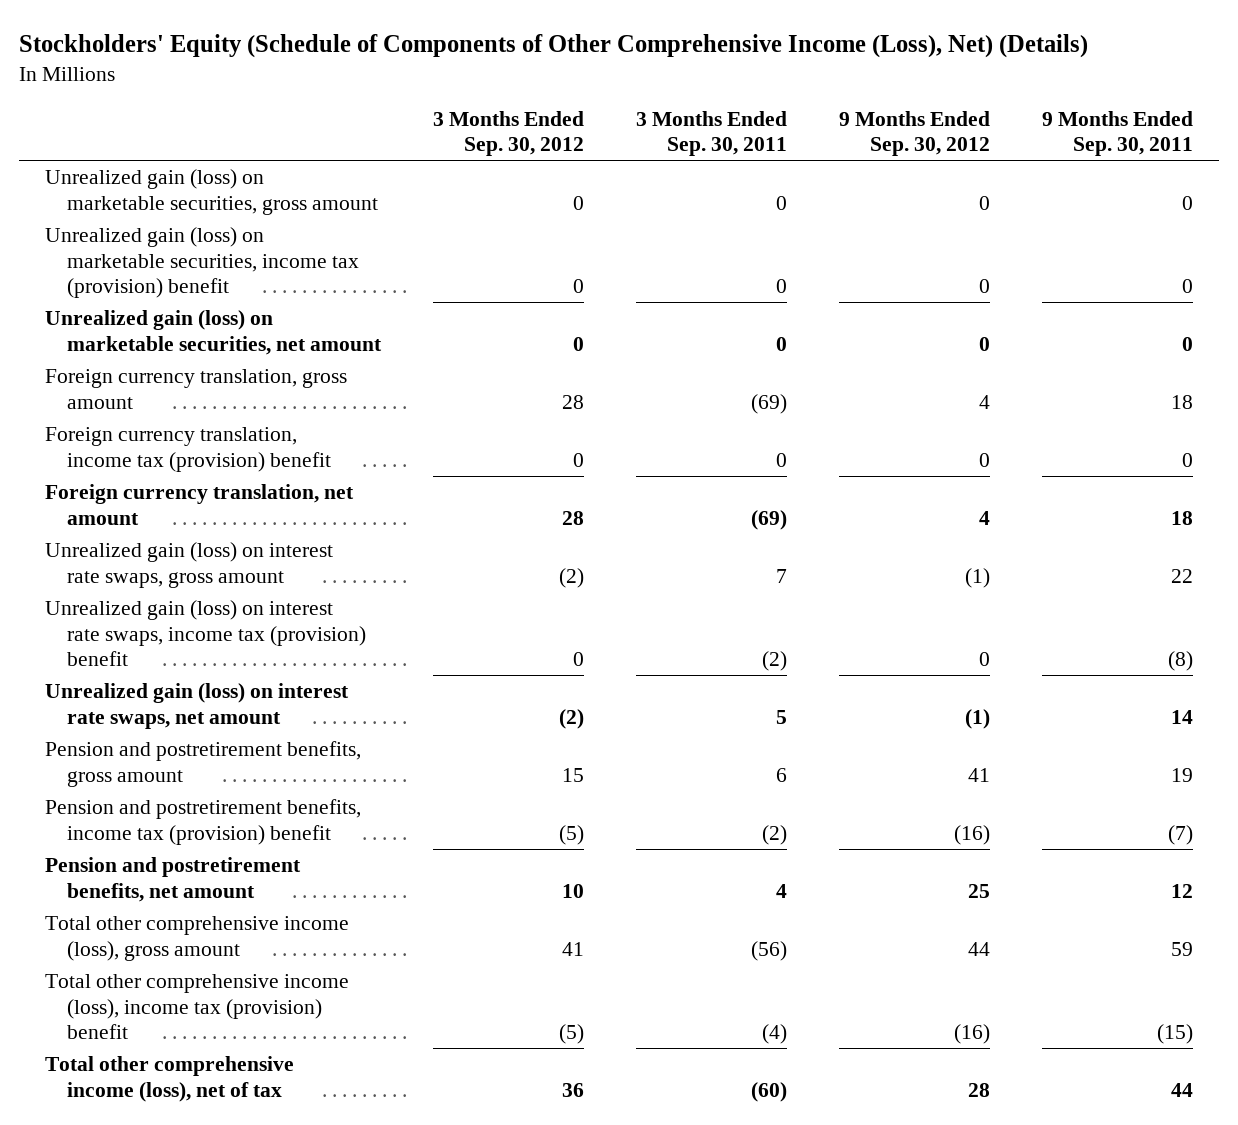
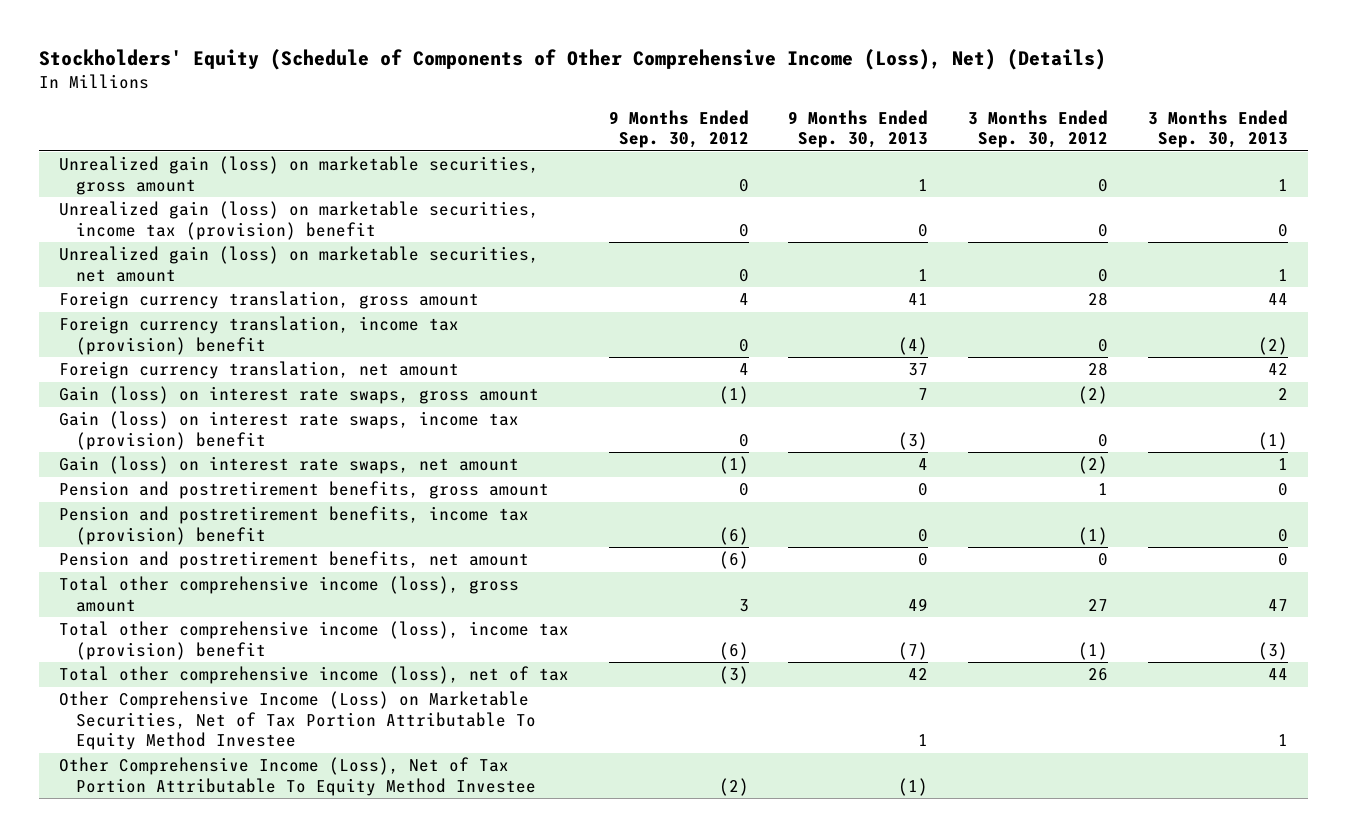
- | 3 Months Ended Sep. 30, 2012 | 3 Months Ended Sep. 30, 2011 | 9 Months Ended Sep. 30, 2012 | 9 Months Ended Sep. 30, 2011
+ | 9 Months Ended Sep. 30, 2012 | 9 Months Ended Sep. 30, 2013 | 3 Months Ended Sep. 30, 2012 | 3 Months Ended Sep. 30, 2013
- Unrealized gain (loss) on interest rate swaps, gross amount | (2) | 7 | (1) | 22
- Unrealized gain (loss) on interest rate swaps, income tax (provision) benefit | 0 | (2) | 0 | (8)
- Unrealized gain (loss) on interest rate swaps, net amount | (2) | 5 | (1) | 14
- Pension and postretirement benefits, gross amount | 15 | 6 | 41 | 19
- Pension and postretirement benefits, income tax (provision) benefit | (5) | (2) | (16) | (7)
- Pension and postretirement benefits, net amount | 10 | 4 | 25 | 12
- Total other comprehensive income (loss), gross amount | 41 | (56) | 44 | 59
- Total other comprehensive income (loss), income tax (provision) benefit | (5) | (4) | (16) | (15)
- Total other comprehensive income (loss), net of tax | 36 | (60) | 28 | 44
+ Gain (loss) on interest rate swaps, gross amount | (1) | 7 | (2) | 2
+ Gain (loss) on interest rate swaps, income tax (provision) benefit | 0 | (3) | 0 | (1)
+ Gain (loss) on interest rate swaps, net amount | (1) | 4 | (2) | 1
+ Pension and postretirement benefits, gross amount | 0 | 0 | 1 | 0
+ Pension and postretirement benefits, income tax (provision) benefit | (6) | 0 | (1) | 0
+ Pension and postretirement benefits, net amount | (6) | 0 | 0 | 0
+ Total other comprehensive income (loss), gross amount | 3 | 49 | 27 | 47
+ Total other comprehensive income (loss), income tax (provision) benefit | (6) | (7) | (1) | (3)
+ Total other comprehensive income (loss), net of tax | (3) | 42 | 26 | 44
+ Other Comprehensive Income (Loss) on Marketable Securities, Net of Tax Portion Attributable To Equity Method Investee | | 1 | | 1
+ Other Comprehensive Income (Loss), Net of Tax Portion Attributable To Equity Method Investee | (2) | (1) | |

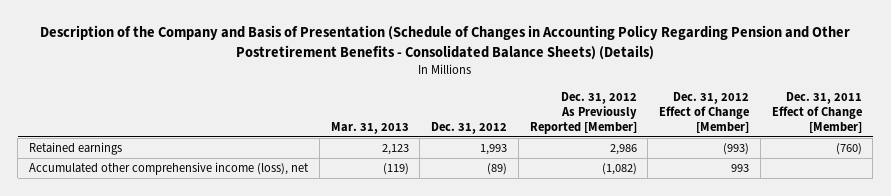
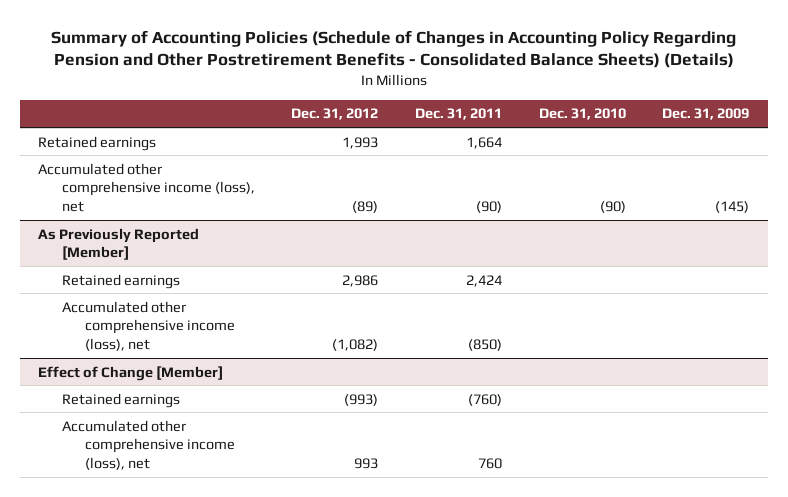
- Description of the Company and Basis of Presentation (Schedule of Changes in Accounting Policy Regarding Pension and Other Postretirement Benefits - Consolidated Balance Sheets) (Details)
+ Summary of Accounting Policies (Schedule of Changes in Accounting Policy Regarding Pension and Other Postretirement Benefits - Consolidated Balance Sheets) (Details)
- | Mar. 31, 2013 | Dec. 31, 2012 | Dec. 31, 2012 As Previously Reported [Member] | Dec. 31, 2012 Effect of Change [Member] | Dec. 31, 2011 Effect of Change [Member]
+ | Dec. 31, 2012 | Dec. 31, 2011 | Dec. 31, 2010 | Dec. 31, 2009
+ As Previously Reported [Member]
+ Retained earnings | 2,986 | 2,424 | |
+ Accumulated other comprehensive income (loss), net | (1,082) | (850) | |
+ Effect of Change [Member]
+ Retained earnings | (993) | (760) | |
+ Accumulated other comprehensive income (loss), net | 993 | 760 | |

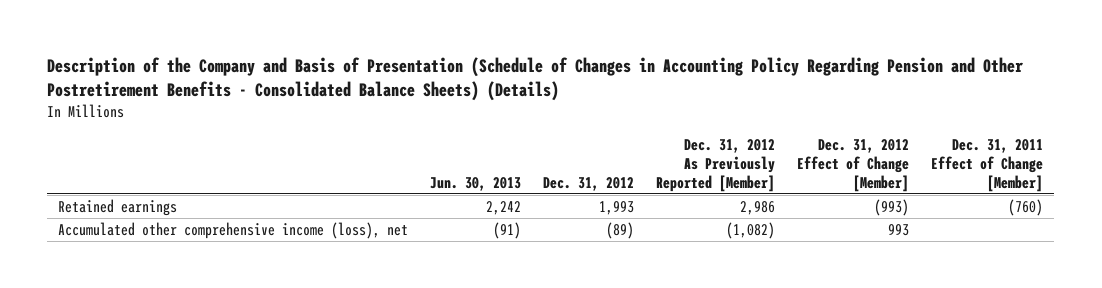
- Summary of Accounting Policies (Schedule of Changes in Accounting Policy Regarding Pension and Other Postretirement Benefits - Consolidated Balance Sheets) (Details)
+ Description of the Company and Basis of Presentation (Schedule of Changes in Accounting Policy Regarding Pension and Other Postretirement Benefits - Consolidated Balance Sheets) (Details)
- | Dec. 31, 2012 | Dec. 31, 2011 | Dec. 31, 2010 | Dec. 31, 2009
+ | Jun. 30, 2013 | Dec. 31, 2012 | Dec. 31, 2012 As Previously Reported [Member] | Dec. 31, 2012 Effect of Change [Member] | Dec. 31, 2011 Effect of Change [Member]
- As Previously Reported [Member]
- Retained earnings | 2,986 | 2,424 | |
- Accumulated other comprehensive income (loss), net | (1,082) | (850) | |
- Effect of Change [Member]
- Retained earnings | (993) | (760) | |
- Accumulated other comprehensive income (loss), net | 993 | 760 | |

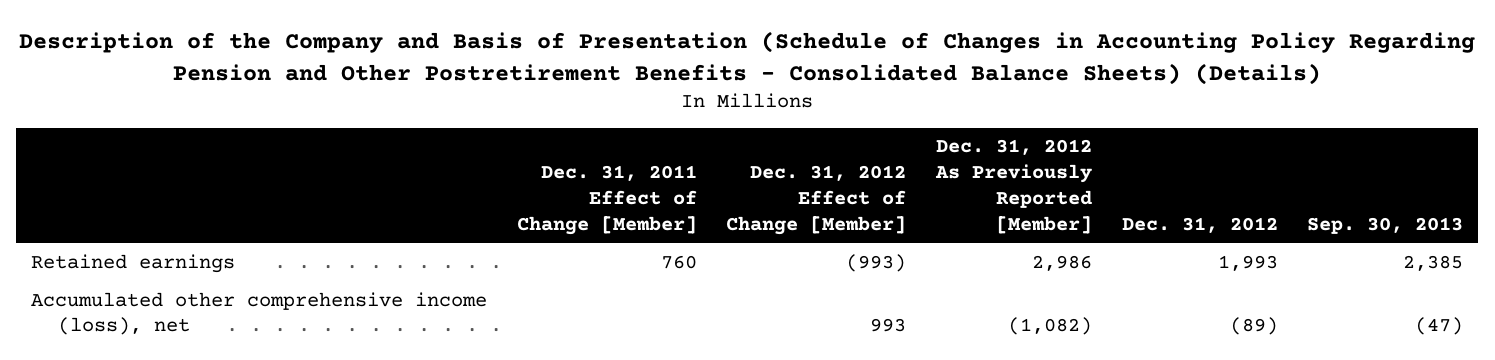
- | Jun. 30, 2013 | Dec. 31, 2012 | Dec. 31, 2012 As Previously Reported [Member] | Dec. 31, 2012 Effect of Change [Member] | Dec. 31, 2011 Effect of Change [Member]
+ | Dec. 31, 2011 Effect of Change [Member] | Dec. 31, 2012 Effect of Change [Member] | Dec. 31, 2012 As Previously Reported [Member] | Dec. 31, 2012 | Sep. 30, 2013
- Retained earnings | 2,242 | 1,993 | 2,986 | (993) | (760)
+ Retained earnings | 760 | (993) | 2,986 | 1,993 | 2,385

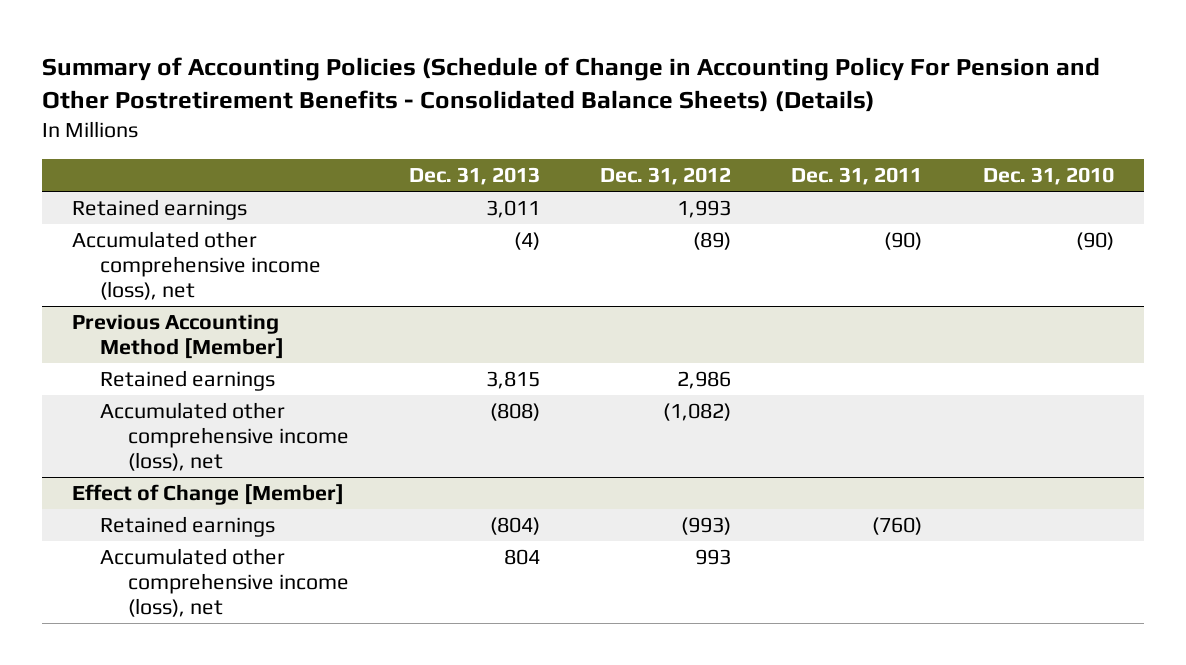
- Description of the Company and Basis of Presentation (Schedule of Changes in Accounting Policy Regarding Pension and Other Postretirement Benefits - Consolidated Balance Sheets) (Details)
+ Summary of Accounting Policies (Schedule of Change in Accounting Policy For Pension and Other Postretirement Benefits - Consolidated Balance Sheets) (Details)
- | Dec. 31, 2011 Effect of Change [Member] | Dec. 31, 2012 Effect of Change [Member] | Dec. 31, 2012 As Previously Reported [Member] | Dec. 31, 2012 | Sep. 30, 2013
+ | Dec. 31, 2013 | Dec. 31, 2012 | Dec. 31, 2011 | Dec. 31, 2010
+ Previous Accounting Method [Member]
+ Retained earnings | 3,815 | 2,986 | |
+ Accumulated other comprehensive income (loss), net | (808) | (1,082) | |
+ Effect of Change [Member]
+ Retained earnings | (804) | (993) | (760) |
+ Accumulated other comprehensive income (loss), net | 804 | 993 | |

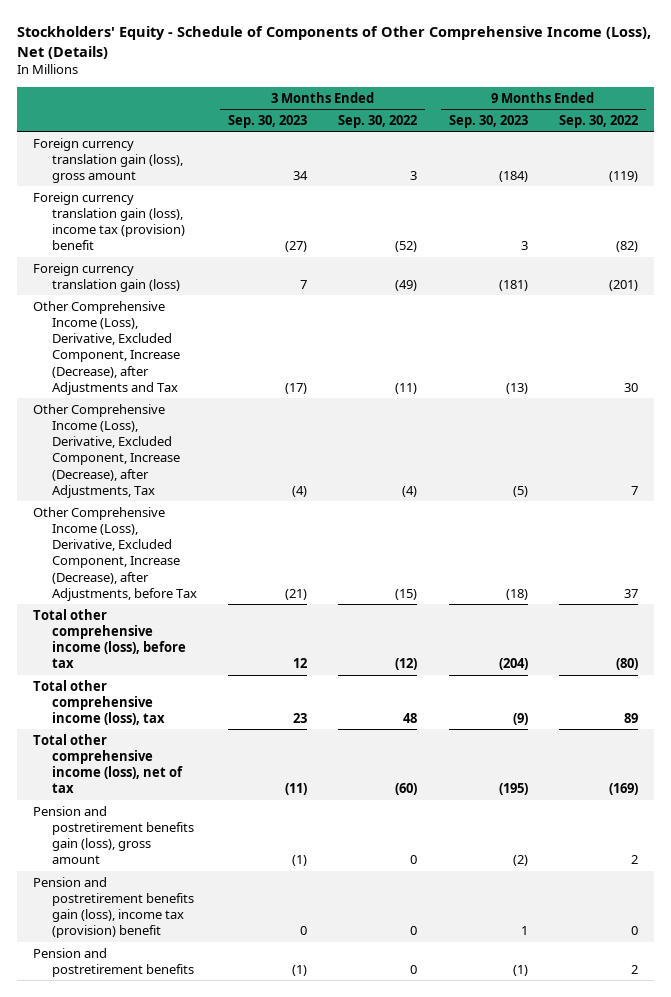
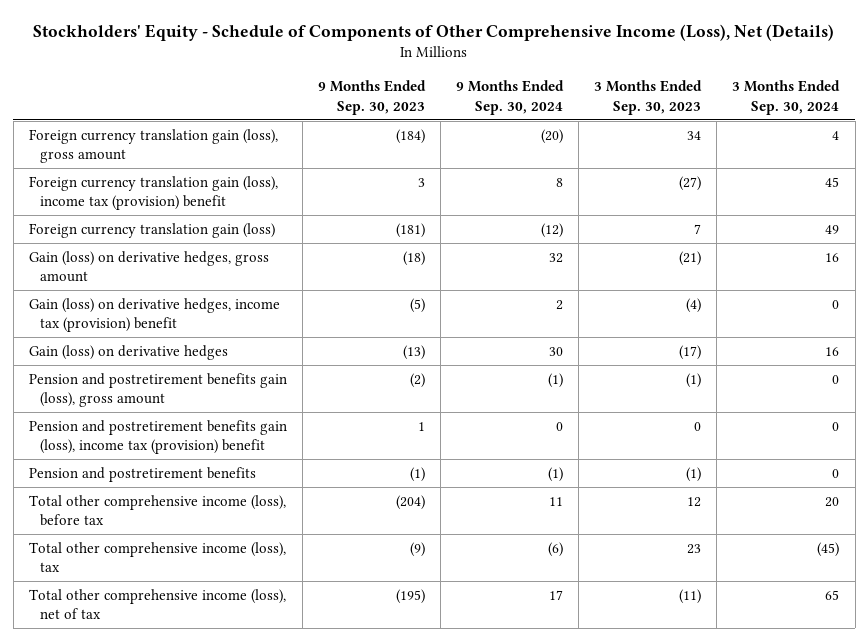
- | 3 Months Ended Sep. 30, 2023 | 3 Months Ended Sep. 30, 2022 | 9 Months Ended Sep. 30, 2023 | 9 Months Ended Sep. 30, 2022
+ | 9 Months Ended Sep. 30, 2023 | 9 Months Ended Sep. 30, 2024 | 3 Months Ended Sep. 30, 2023 | 3 Months Ended Sep. 30, 2024
- Other Comprehensive Income (Loss), Derivative, Excluded Component, Increase (Decrease), after Adjustments and Tax | (17) | (11) | (13) | 30
- Other Comprehensive Income (Loss), Derivative, Excluded Component, Increase (Decrease), after Adjustments, Tax | (4) | (4) | (5) | 7
- Other Comprehensive Income (Loss), Derivative, Excluded Component, Increase (Decrease), after Adjustments, before Tax | (21) | (15) | (18) | 37
+ Gain (loss) on derivative hedges, gross amount | (18) | 32 | (21) | 16
+ Gain (loss) on derivative hedges, income tax (provision) benefit | (5) | 2 | (4) | 0
+ Gain (loss) on derivative hedges | (13) | 30 | (17) | 16
moved down: Total other comprehensive income (loss), before tax | (204) | 11 | 12 | 20
moved down: Total other comprehensive income (loss), tax | (9) | (6) | 23 | (45)
moved down: Total other comprehensive income (loss), net of tax | (195) | 17 | (11) | 65

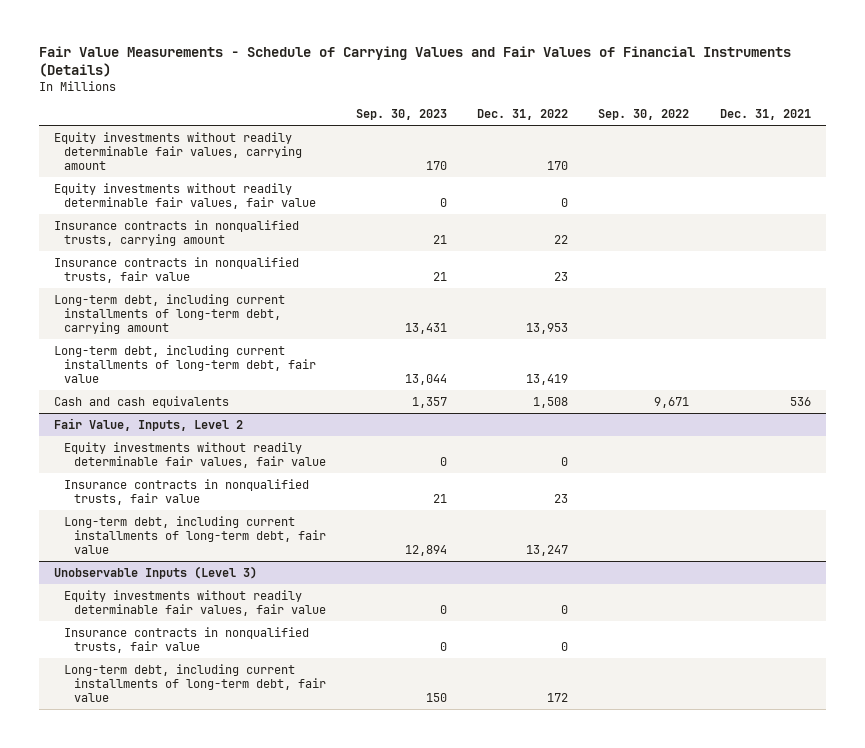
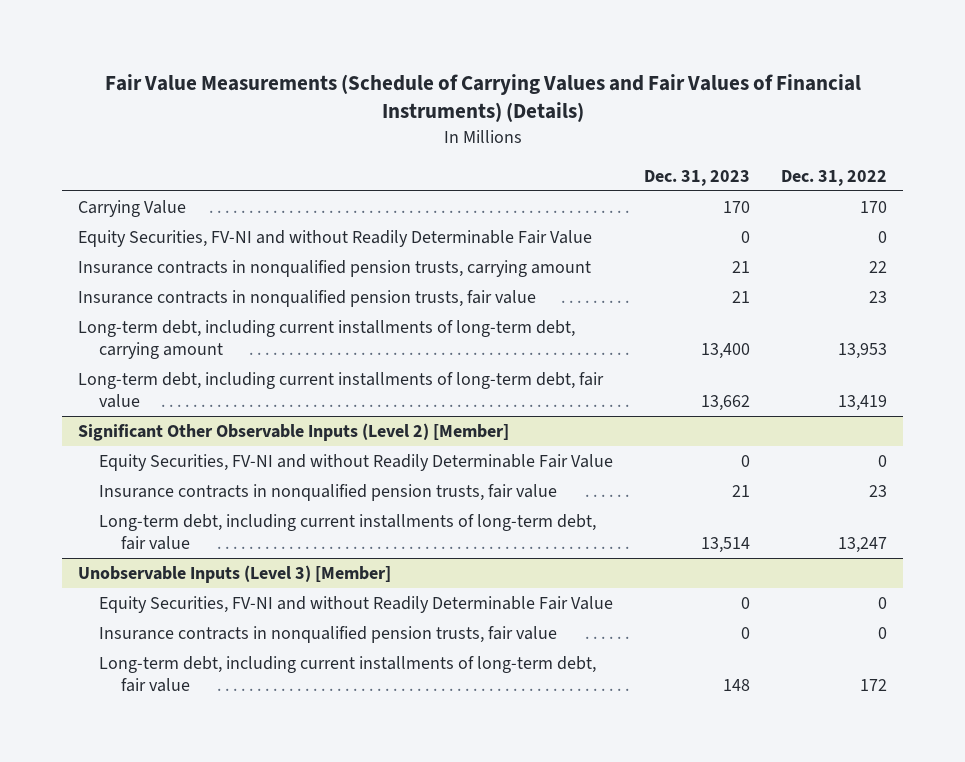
- Fair Value Measurements - Schedule of Carrying Values and Fair Values of Financial Instruments (Details)
+ Fair Value Measurements (Schedule of Carrying Values and Fair Values of Financial Instruments) (Details)
- | Sep. 30, 2023 | Dec. 31, 2022 | Sep. 30, 2022 | Dec. 31, 2021
+ | Dec. 31, 2023 | Dec. 31, 2022
- Equity investments without readily determinable fair values, carrying amount | 170 | 170 | |
- Equity investments without readily determinable fair values, fair value | 0 | 0 | |
- Insurance contracts in nonqualified trusts, carrying amount | 21 | 22 | |
- Insurance contracts in nonqualified trusts, fair value | 21 | 23 | |
+ Carrying Value | 170 | 170
+ Equity Securities, FV-NI and without Readily Determinable Fair Value | 0 | 0
+ Insurance contracts in nonqualified pension trusts, carrying amount | 21 | 22
+ Insurance contracts in nonqualified pension trusts, fair value | 21 | 23
- Cash and cash equivalents | 1,357 | 1,508 | 9,671 | 536
- Fair Value, Inputs, Level 2
- Equity investments without readily determinable fair values, fair value | 0 | 0 | |
- Insurance contracts in nonqualified trusts, fair value | 21 | 23 | |
+ Significant Other Observable Inputs (Level 2) [Member]
+ Equity Securities, FV-NI and without Readily Determinable Fair Value | 0 | 0
+ Insurance contracts in nonqualified pension trusts, fair value | 21 | 23
- Unobservable Inputs (Level 3)
- Equity investments without readily determinable fair values, fair value | 0 | 0 | |
- Insurance contracts in nonqualified trusts, fair value | 0 | 0 | |
+ Unobservable Inputs (Level 3) [Member]
+ Equity Securities, FV-NI and without Readily Determinable Fair Value | 0 | 0
+ Insurance contracts in nonqualified pension trusts, fair value | 0 | 0

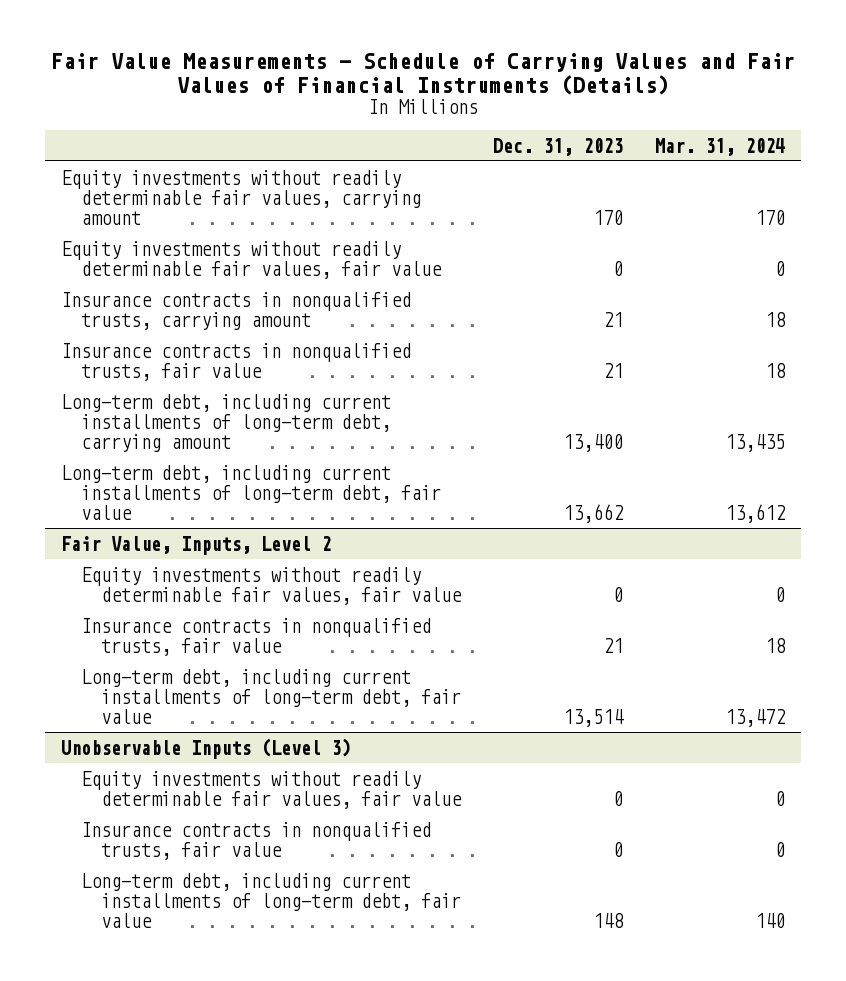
- Fair Value Measurements (Schedule of Carrying Values and Fair Values of Financial Instruments) (Details)
+ Fair Value Measurements - Schedule of Carrying Values and Fair Values of Financial Instruments (Details)
- | Dec. 31, 2023 | Dec. 31, 2022
+ | Dec. 31, 2023 | Mar. 31, 2024
- Carrying Value | 170 | 170
- Equity Securities, FV-NI and without Readily Determinable Fair Value | 0 | 0
- Insurance contracts in nonqualified pension trusts, carrying amount | 21 | 22
- Insurance contracts in nonqualified pension trusts, fair value | 21 | 23
+ Equity investments without readily determinable fair values, carrying amount | 170 | 170
+ Equity investments without readily determinable fair values, fair value | 0 | 0
+ Insurance contracts in nonqualified trusts, carrying amount | 21 | 18
+ Insurance contracts in nonqualified trusts, fair value | 21 | 18
- Significant Other Observable Inputs (Level 2) [Member]
- Equity Securities, FV-NI and without Readily Determinable Fair Value | 0 | 0
- Insurance contracts in nonqualified pension trusts, fair value | 21 | 23
+ Fair Value, Inputs, Level 2
+ Equity investments without readily determinable fair values, fair value | 0 | 0
+ Insurance contracts in nonqualified trusts, fair value | 21 | 18
- Unobservable Inputs (Level 3) [Member]
- Equity Securities, FV-NI and without Readily Determinable Fair Value | 0 | 0
- Insurance contracts in nonqualified pension trusts, fair value | 0 | 0
+ Unobservable Inputs (Level 3)
+ Equity investments without readily determinable fair values, fair value | 0 | 0
+ Insurance contracts in nonqualified trusts, fair value | 0 | 0

